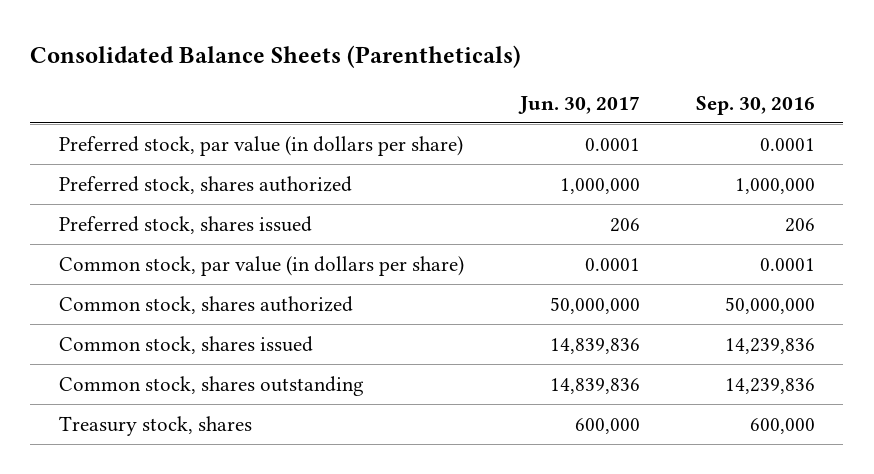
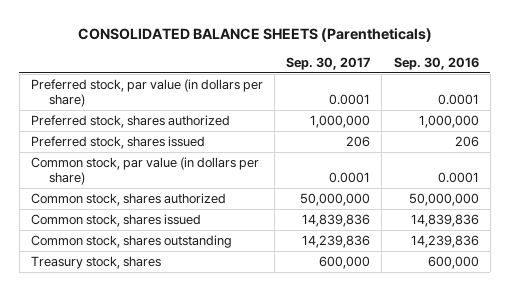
- Consolidated Balance Sheets (Parentheticals)
+ CONSOLIDATED BALANCE SHEETS (Parentheticals)
- | Jun. 30, 2017 | Sep. 30, 2016
+ | Sep. 30, 2017 | Sep. 30, 2016
- Common stock, shares issued | 14,839,836 | 14,239,836
+ Common stock, shares issued | 14,839,836 | 14,839,836

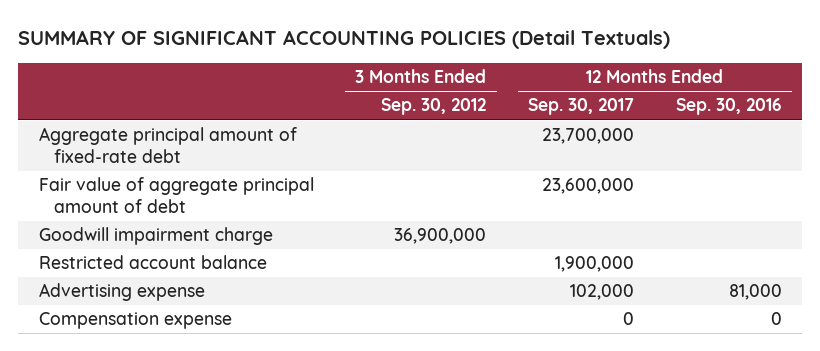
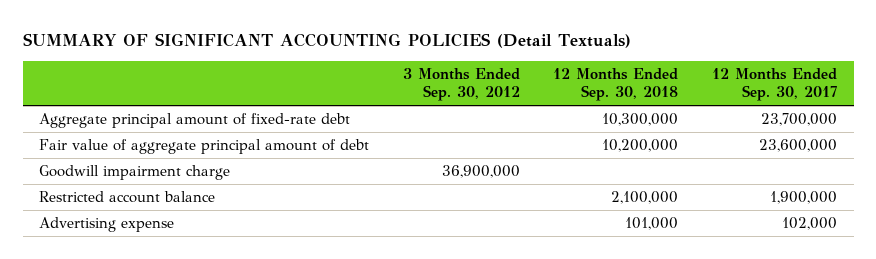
- | 3 Months Ended Sep. 30, 2012 | 12 Months Ended Sep. 30, 2017 | 12 Months Ended Sep. 30, 2016
+ | 3 Months Ended Sep. 30, 2012 | 12 Months Ended Sep. 30, 2018 | 12 Months Ended Sep. 30, 2017
- Compensation expense | | 0 | 0

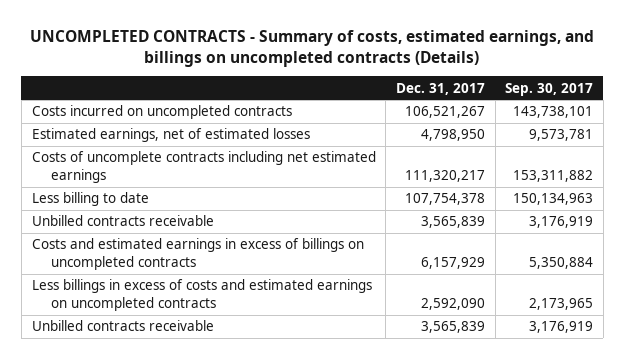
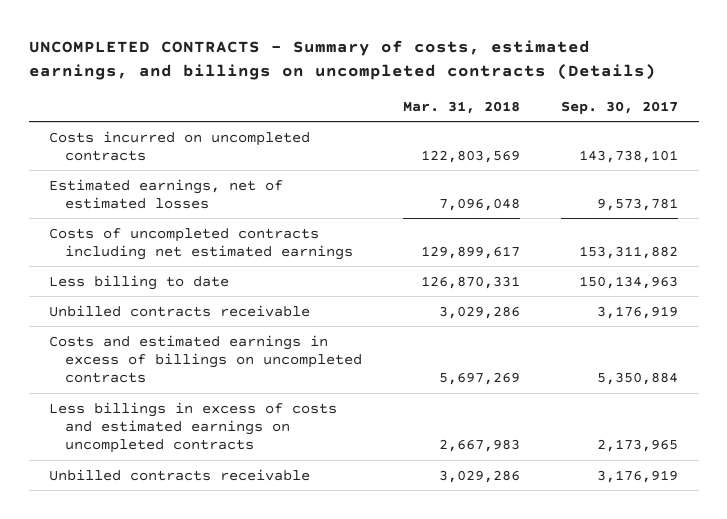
- | Dec. 31, 2017 | Sep. 30, 2017
+ | Mar. 31, 2018 | Sep. 30, 2017
- Costs of uncomplete contracts including net estimated earnings | 111,320,217 | 153,311,882
+ Costs of uncompleted contracts including net estimated earnings | 129,899,617 | 153,311,882

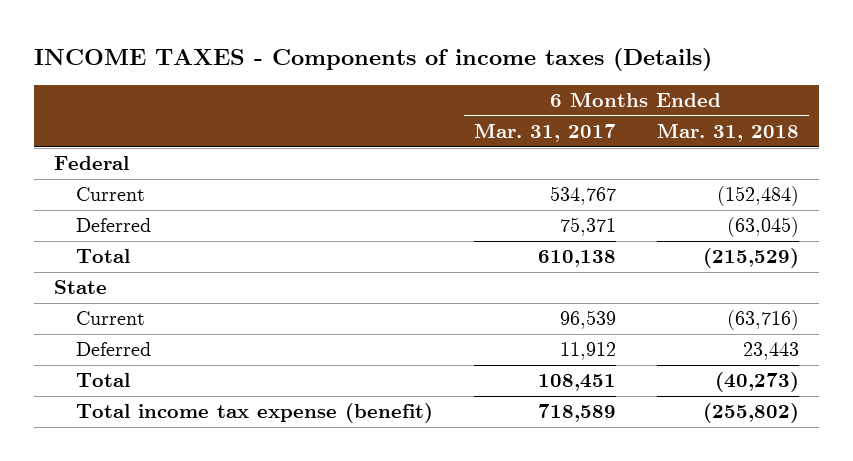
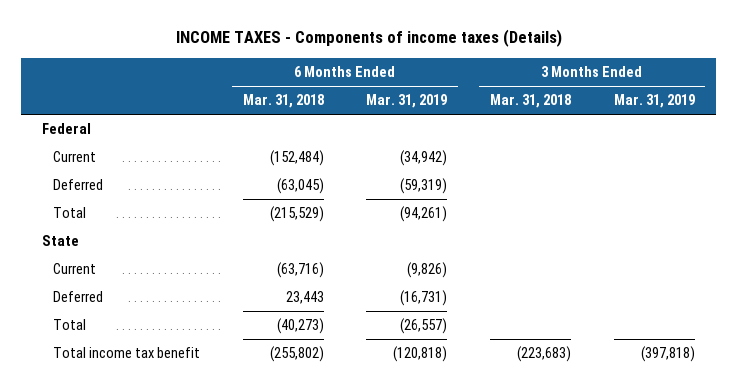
- | 6 Months Ended Mar. 31, 2017 | 6 Months Ended Mar. 31, 2018
+ | 6 Months Ended Mar. 31, 2018 | 6 Months Ended Mar. 31, 2019 | 3 Months Ended Mar. 31, 2018 | 3 Months Ended Mar. 31, 2019
- Total income tax expense (benefit) | 718,589 | (255,802)
+ Total income tax benefit | (255,802) | (120,818) | (223,683) | (397,818)

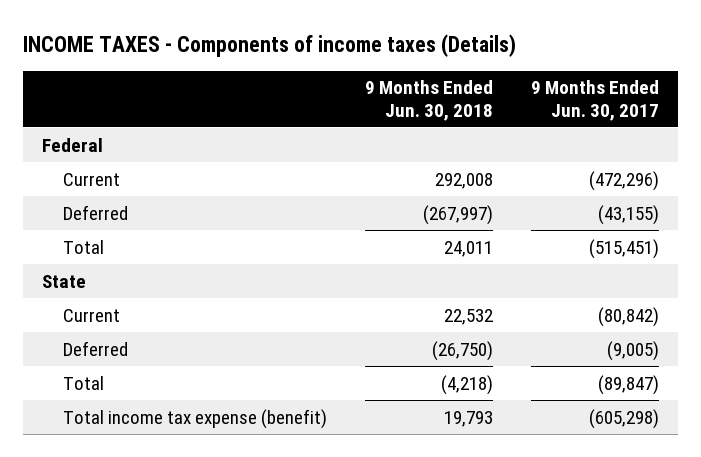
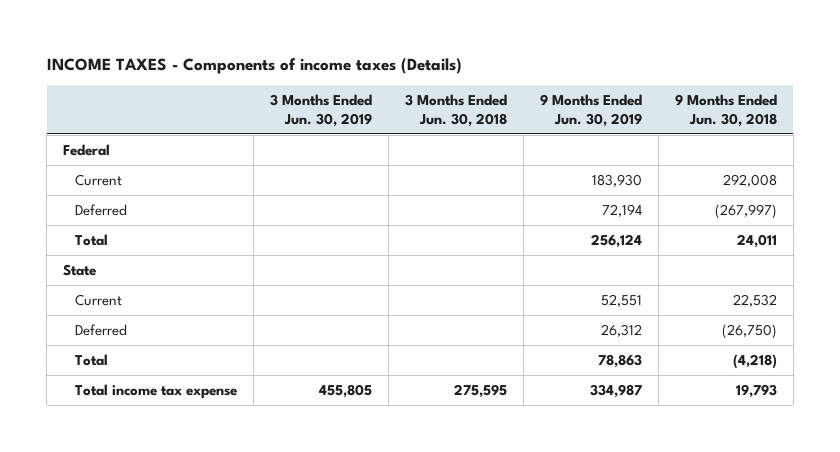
- | 9 Months Ended Jun. 30, 2018 | 9 Months Ended Jun. 30, 2017
+ | 3 Months Ended Jun. 30, 2019 | 3 Months Ended Jun. 30, 2018 | 9 Months Ended Jun. 30, 2019 | 9 Months Ended Jun. 30, 2018
- Total income tax expense (benefit) | 19,793 | (605,298)
+ Total income tax expense | 455,805 | 275,595 | 334,987 | 19,793

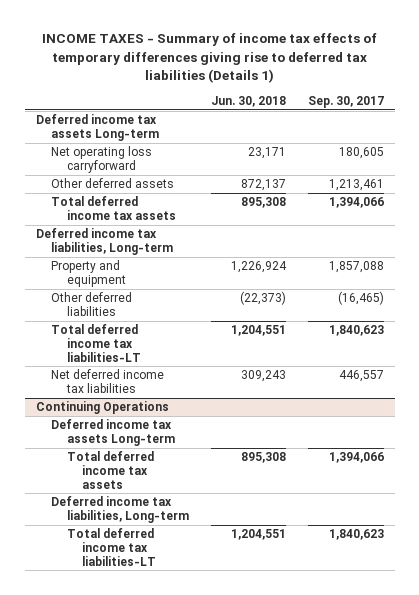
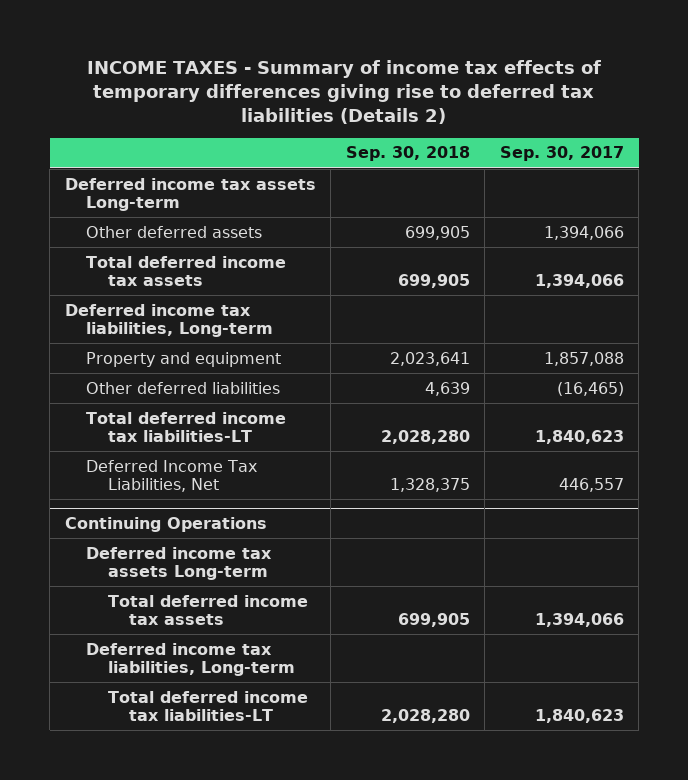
- INCOME TAXES - Summary of income tax effects of temporary differences giving rise to deferred tax liabilities (Details 1)
+ INCOME TAXES - Summary of income tax effects of temporary differences giving rise to deferred tax liabilities (Details 2)
- | Jun. 30, 2018 | Sep. 30, 2017
+ | Sep. 30, 2018 | Sep. 30, 2017
- Net operating loss carryforward | 23,171 | 180,605
- Other deferred assets | 872,137 | 1,213,461
+ Other deferred assets | 699,905 | 1,394,066
- Net deferred income tax liabilities | 309,243 | 446,557
+ Deferred Income Tax Liabilities, Net | 1,328,375 | 446,557

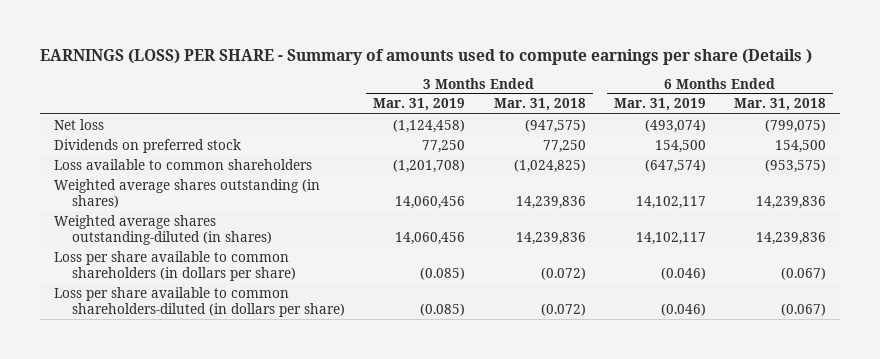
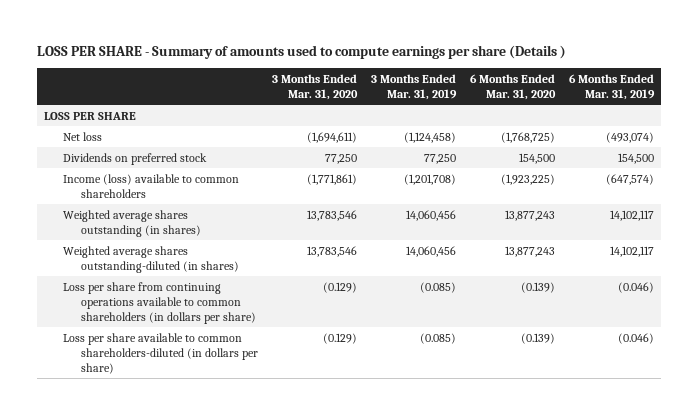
- EARNINGS (LOSS) PER SHARE - Summary of amounts used to compute earnings per share (Details )
+ LOSS PER SHARE - Summary of amounts used to compute earnings per share (Details )
- | 3 Months Ended Mar. 31, 2019 | 3 Months Ended Mar. 31, 2018 | 6 Months Ended Mar. 31, 2019 | 6 Months Ended Mar. 31, 2018
+ | 3 Months Ended Mar. 31, 2020 | 3 Months Ended Mar. 31, 2019 | 6 Months Ended Mar. 31, 2020 | 6 Months Ended Mar. 31, 2019
+ LOSS PER SHARE
- Loss available to common shareholders | (1,201,708) | (1,024,825) | (647,574) | (953,575)
+ Income (loss) available to common shareholders | (1,771,861) | (1,201,708) | (1,923,225) | (647,574)
- Loss per share available to common shareholders (in dollars per share) | (0.085) | (0.072) | (0.046) | (0.067)
+ Loss per share from continuing operations available to common shareholders (in dollars per share) | (0.129) | (0.085) | (0.139) | (0.046)

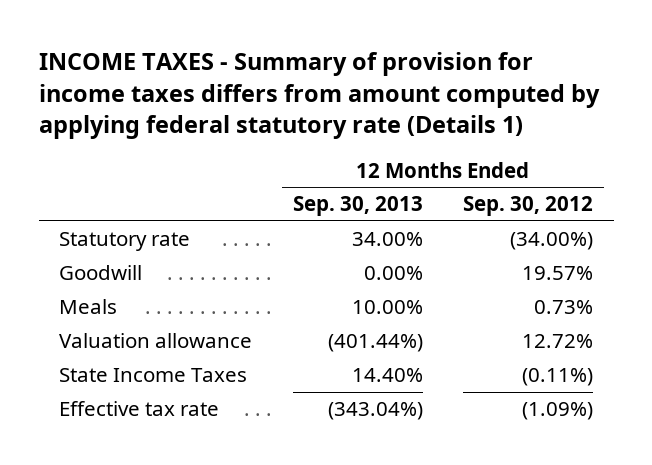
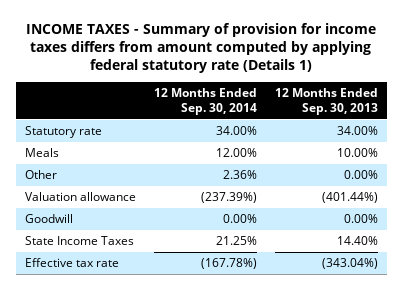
- | 12 Months Ended Sep. 30, 2013 | 12 Months Ended Sep. 30, 2012
+ | 12 Months Ended Sep. 30, 2014 | 12 Months Ended Sep. 30, 2013
+ Other | 2.36% | 0.00%
moved down: Goodwill | 0.00% | 0.00%

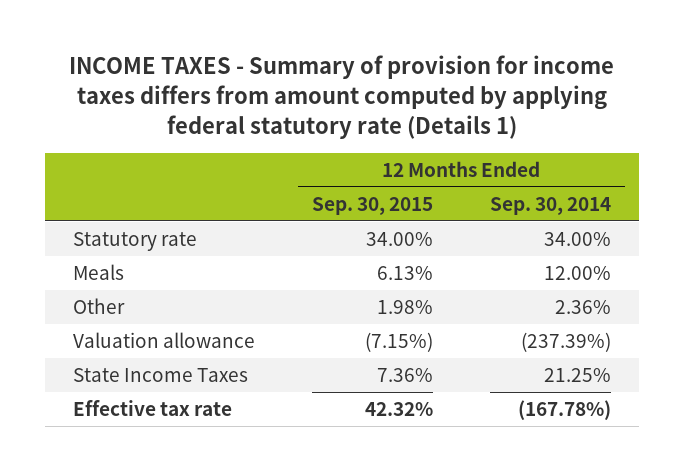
- | 12 Months Ended Sep. 30, 2014 | 12 Months Ended Sep. 30, 2013
+ | 12 Months Ended Sep. 30, 2015 | 12 Months Ended Sep. 30, 2014
- Goodwill | 0.00% | 0.00%

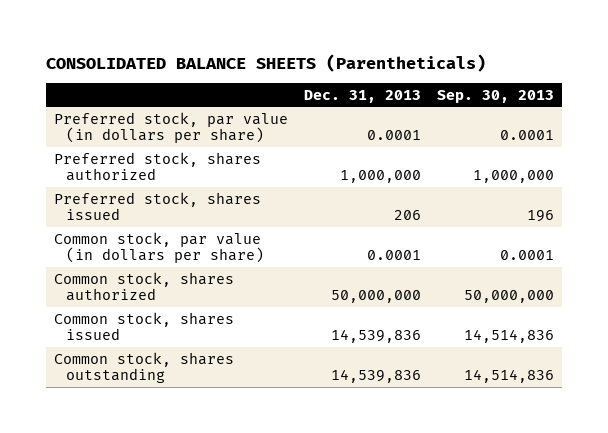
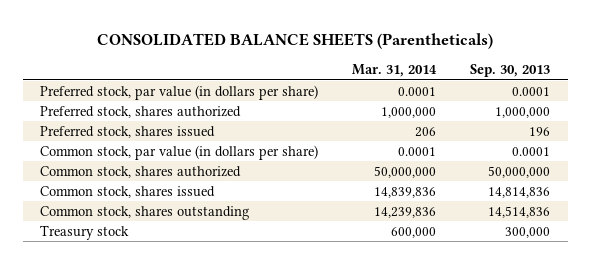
- | Dec. 31, 2013 | Sep. 30, 2013
+ | Mar. 31, 2014 | Sep. 30, 2013
- Common stock, shares issued | 14,539,836 | 14,514,836
+ Common stock, shares issued | 14,839,836 | 14,814,836
+ Treasury stock | 600,000 | 300,000

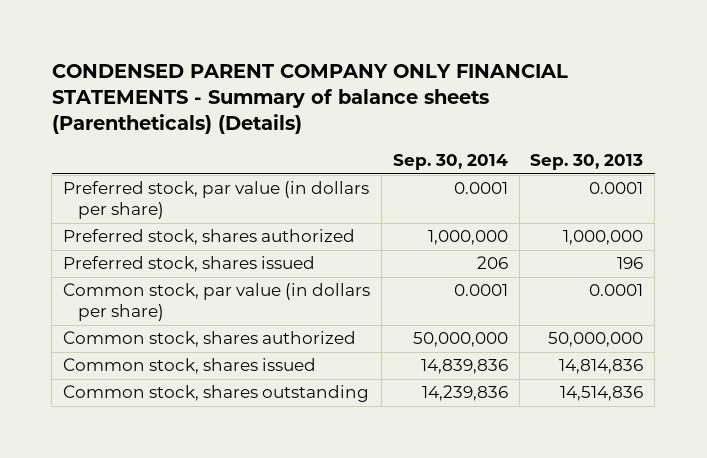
- CONSOLIDATED BALANCE SHEETS (Parentheticals)
+ CONDENSED PARENT COMPANY ONLY FINANCIAL STATEMENTS - Summary of balance sheets (Parentheticals) (Details)
- | Mar. 31, 2014 | Sep. 30, 2013
+ | Sep. 30, 2014 | Sep. 30, 2013
- Treasury stock | 600,000 | 300,000

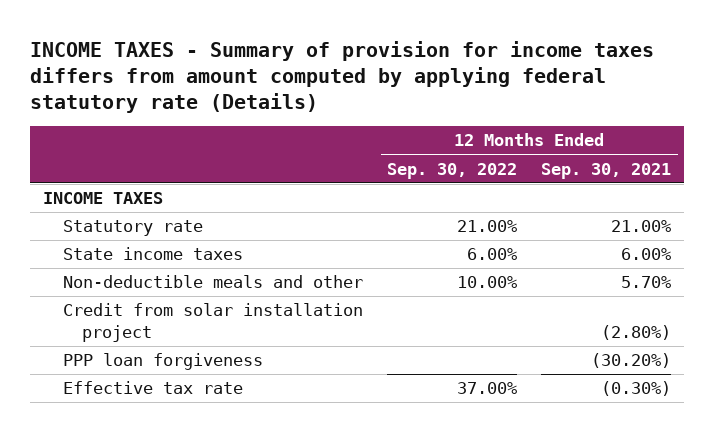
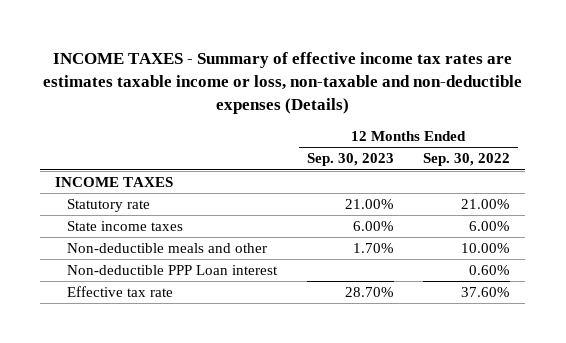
- INCOME TAXES - Summary of provision for income taxes differs from amount computed by applying federal statutory rate (Details)
+ INCOME TAXES - Summary of effective income tax rates are estimates taxable income or loss, non-taxable and non-deductible expenses (Details)
- | 12 Months Ended Sep. 30, 2022 | 12 Months Ended Sep. 30, 2021
+ | 12 Months Ended Sep. 30, 2023 | 12 Months Ended Sep. 30, 2022
- Credit from solar installation project | | (2.80%)
- PPP loan forgiveness | | (30.20%)
- Effective tax rate | 37.00% | (0.30%)
+ Non-deductible PPP Loan interest | | 0.60%
+ Effective tax rate | 28.70% | 37.60%

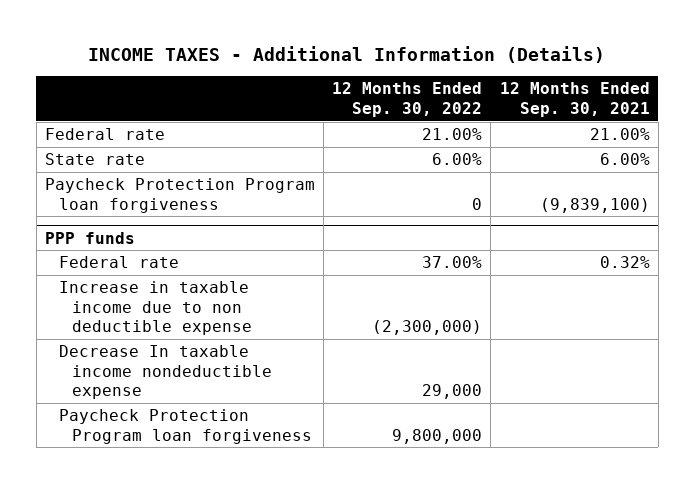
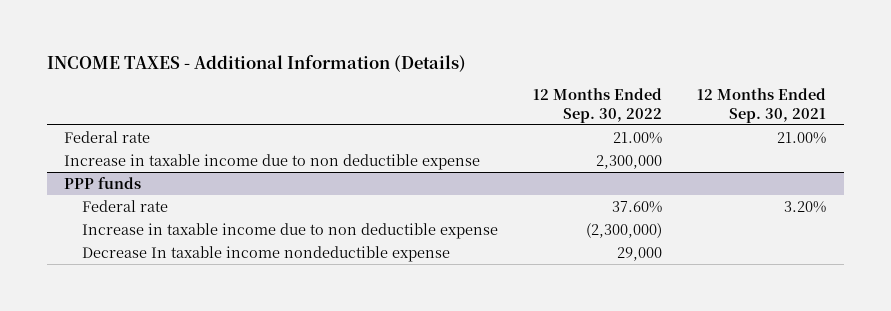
- State rate | 6.00% | 6.00%
- Paycheck Protection Program loan forgiveness | 0 | (9,839,100)
+ Increase in taxable income due to non deductible expense | 2,300,000 |
@ PPP funds
- Federal rate | 37.00% | 0.32%
+ Federal rate | 37.60% | 3.20%
- Paycheck Protection Program loan forgiveness | 9,800,000 |

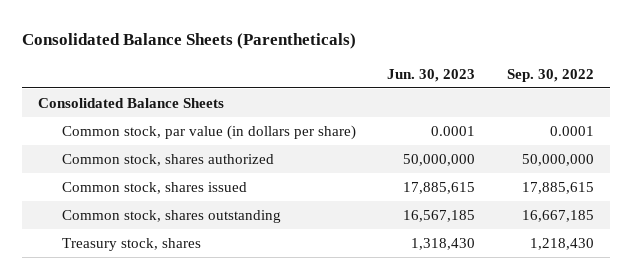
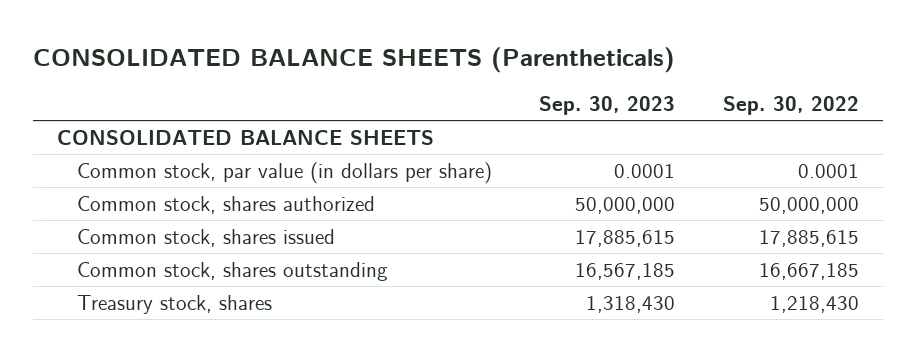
- Consolidated Balance Sheets (Parentheticals)
+ CONSOLIDATED BALANCE SHEETS (Parentheticals)
- | Jun. 30, 2023 | Sep. 30, 2022
+ | Sep. 30, 2023 | Sep. 30, 2022
- Consolidated Balance Sheets
+ CONSOLIDATED BALANCE SHEETS

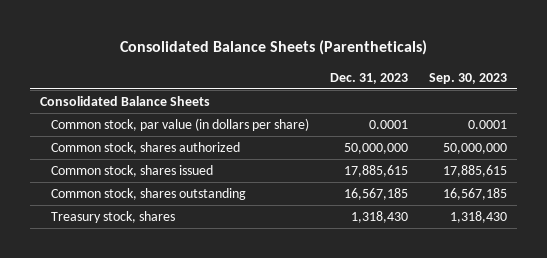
- CONSOLIDATED BALANCE SHEETS (Parentheticals)
+ Consolidated Balance Sheets (Parentheticals)
- | Sep. 30, 2023 | Sep. 30, 2022
+ | Dec. 31, 2023 | Sep. 30, 2023
- CONSOLIDATED BALANCE SHEETS
+ Consolidated Balance Sheets

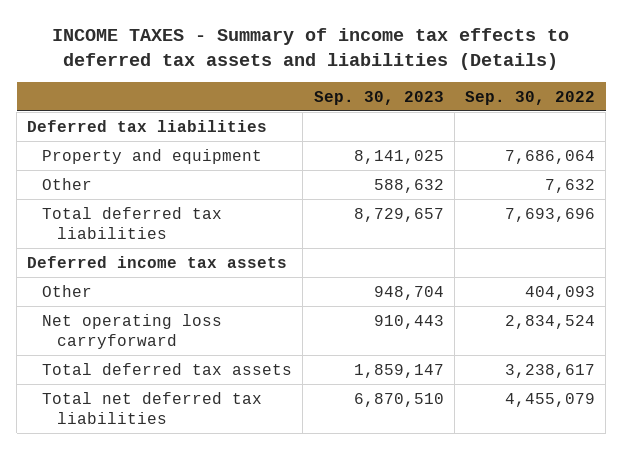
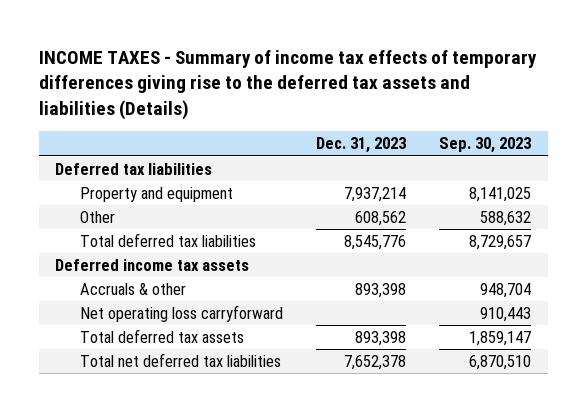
- INCOME TAXES - Summary of income tax effects to deferred tax assets and liabilities (Details)
+ INCOME TAXES - Summary of income tax effects of temporary differences giving rise to the deferred tax assets and liabilities (Details)
- | Sep. 30, 2023 | Sep. 30, 2022
+ | Dec. 31, 2023 | Sep. 30, 2023
- Other | 948,704 | 404,093
+ Accruals & other | 893,398 | 948,704

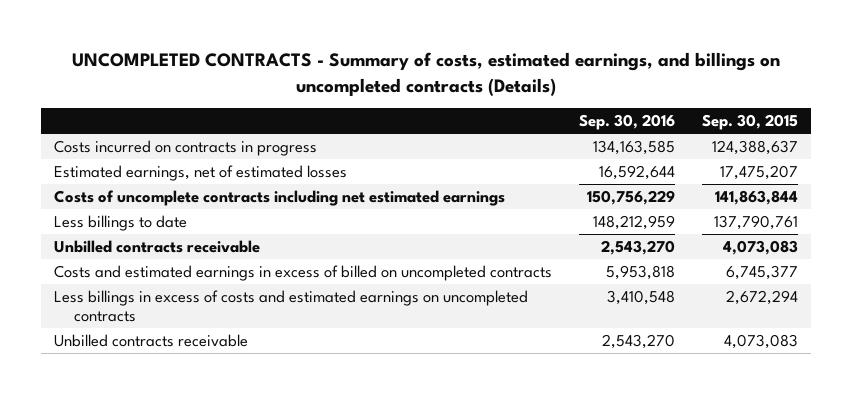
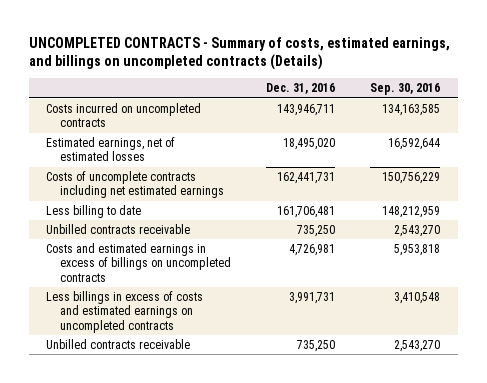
- | Sep. 30, 2016 | Sep. 30, 2015
+ | Dec. 31, 2016 | Sep. 30, 2016
- Costs incurred on contracts in progress | 134,163,585 | 124,388,637
+ Costs incurred on uncompleted contracts | 143,946,711 | 134,163,585
- Less billings to date | 148,212,959 | 137,790,761
+ Less billing to date | 161,706,481 | 148,212,959
- Costs and estimated earnings in excess of billed on uncompleted contracts | 5,953,818 | 6,745,377
+ Costs and estimated earnings in excess of billings on uncompleted contracts | 4,726,981 | 5,953,818

